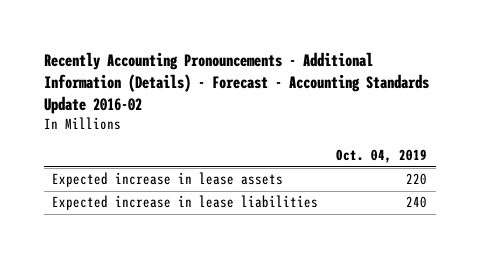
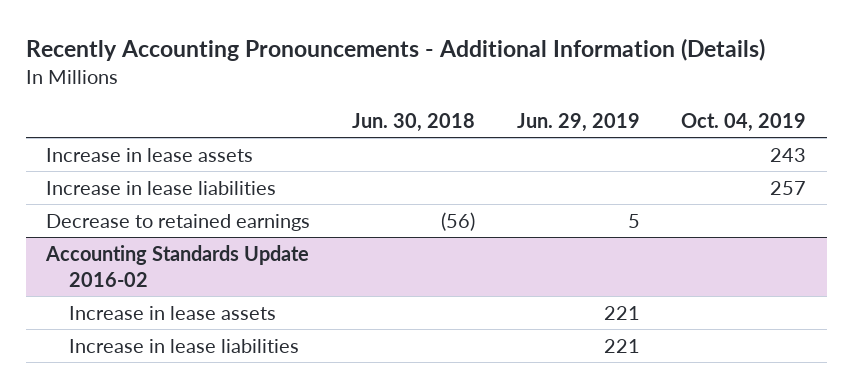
- Recently Accounting Pronouncements - Additional Information (Details) - Forecast - Accounting Standards Update 2016-02
+ Recently Accounting Pronouncements - Additional Information (Details)
- | Oct. 04, 2019
+ | Jun. 30, 2018 | Jun. 29, 2019 | Oct. 04, 2019
- Expected increase in lease assets | 220
- Expected increase in lease liabilities | 240
+ Increase in lease assets | | | 243
+ Increase in lease liabilities | | | 257
+ Decrease to retained earnings | (56) | 5 |
+ Accounting Standards Update 2016-02
+ Increase in lease assets | | 221 |
+ Increase in lease liabilities | | 221 |

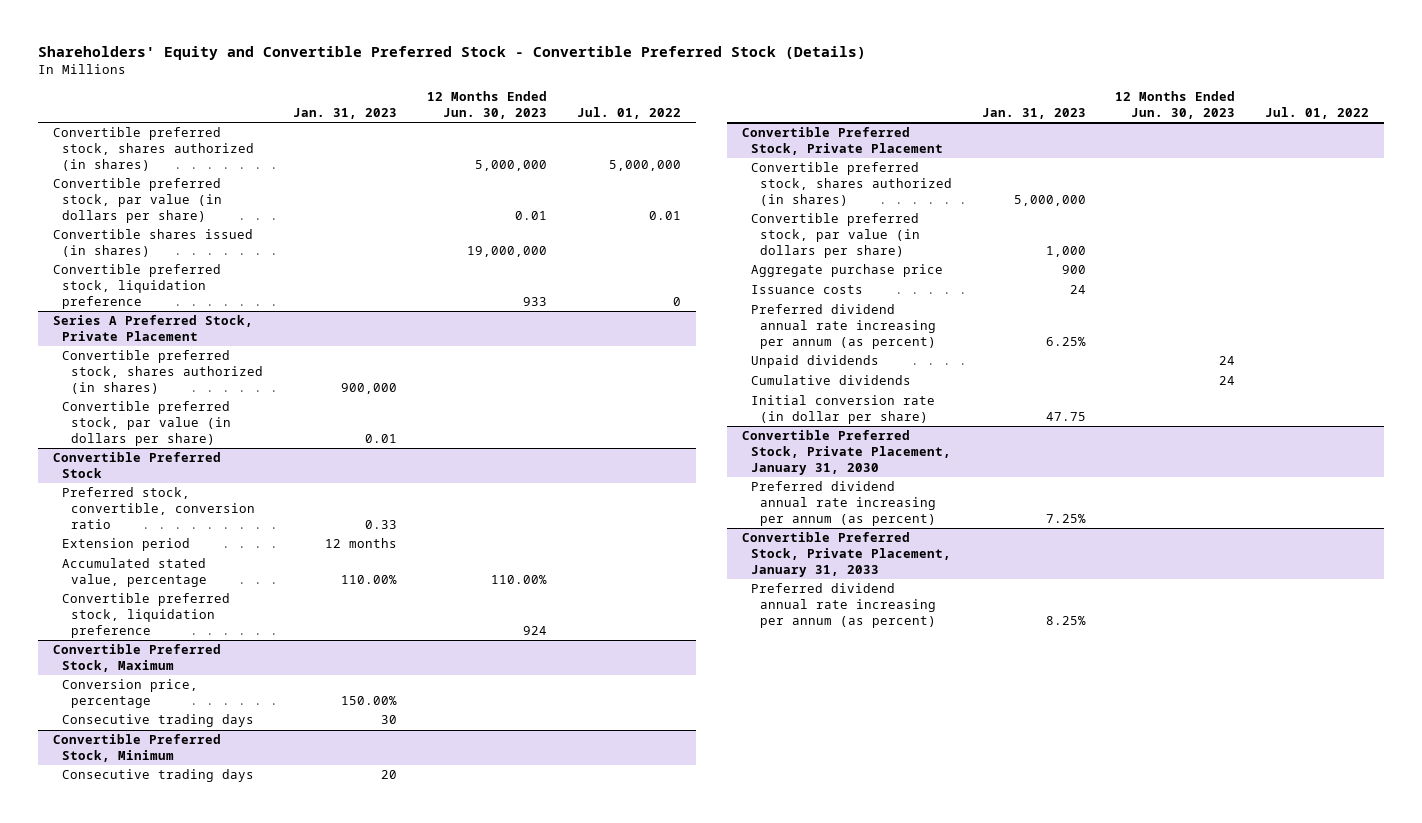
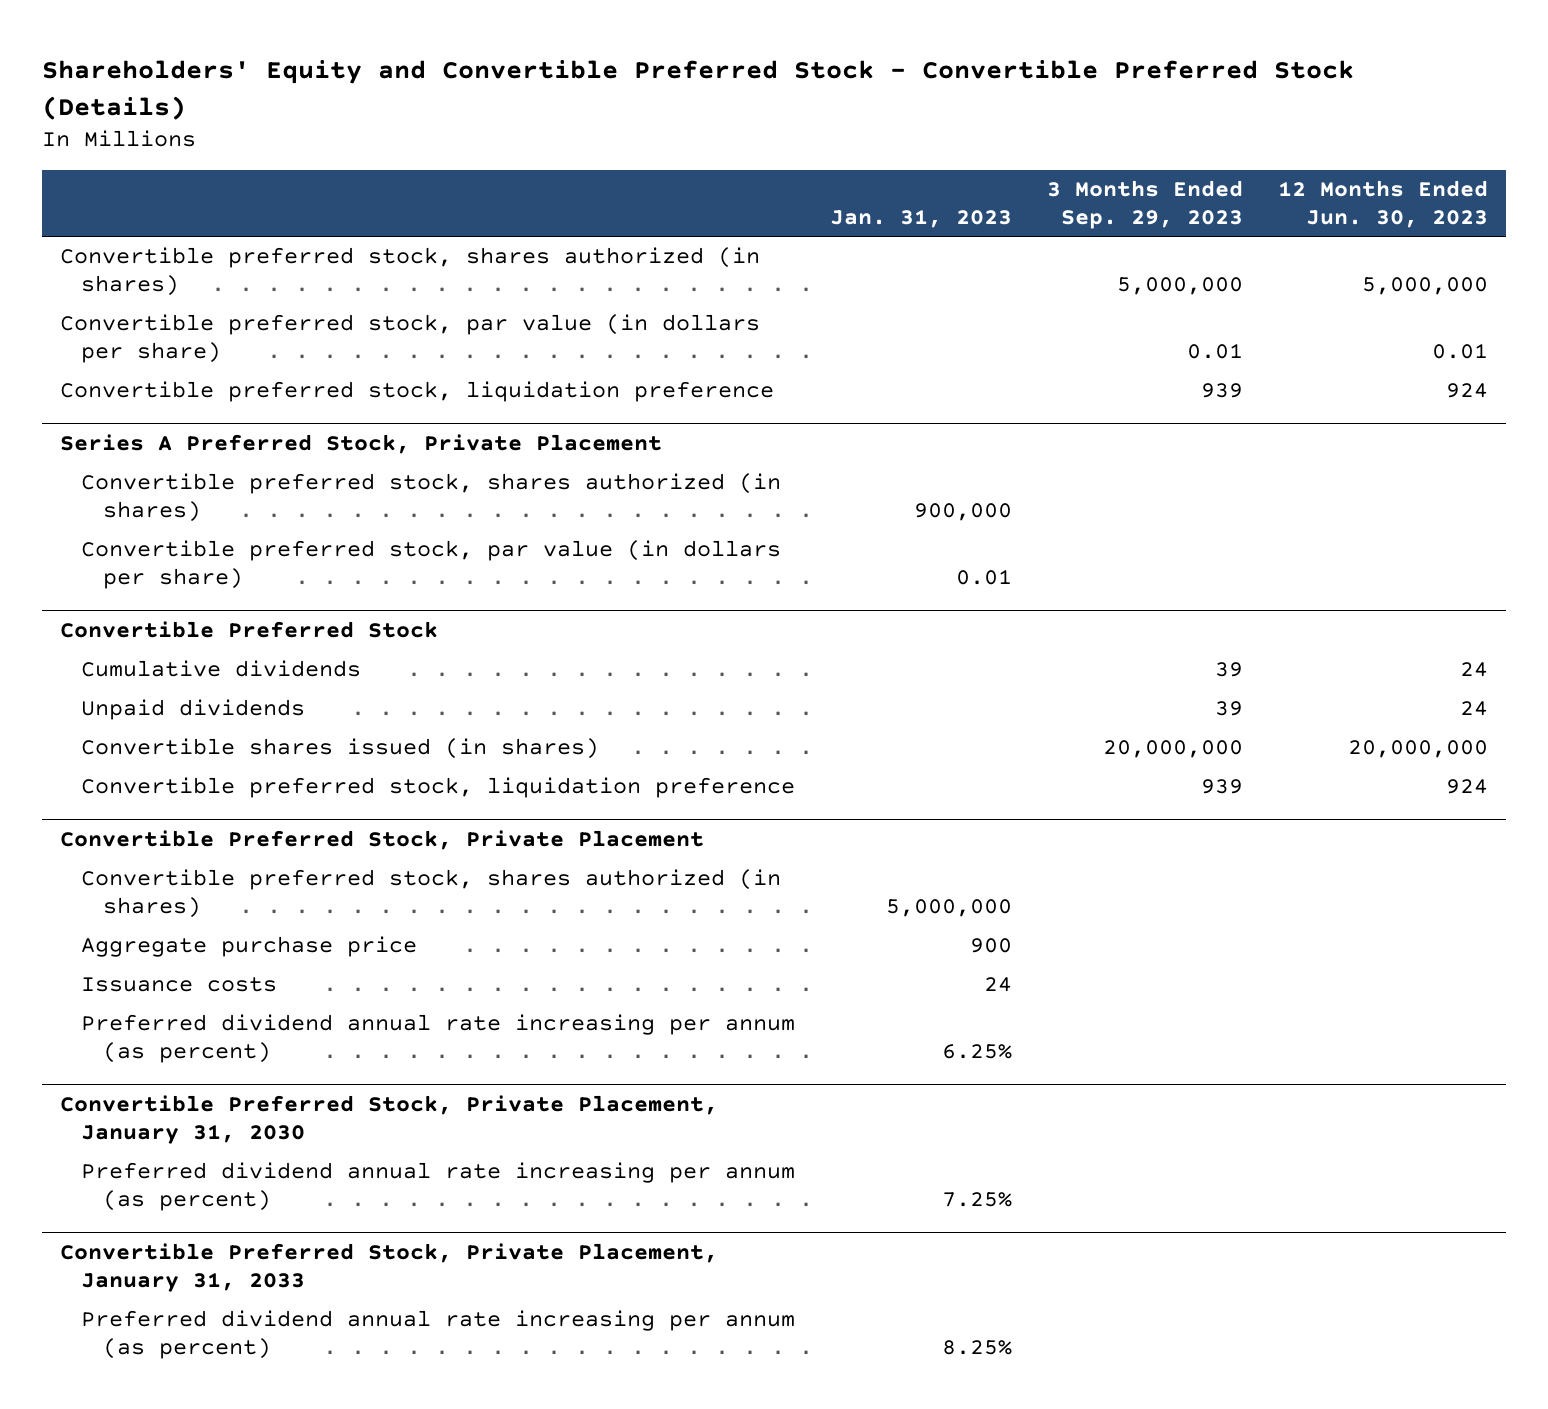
- | Jan. 31, 2023 | 12 Months Ended Jun. 30, 2023 | Jul. 01, 2022
+ | Jan. 31, 2023 | 3 Months Ended Sep. 29, 2023 | 12 Months Ended Jun. 30, 2023
- Convertible shares issued (in shares) | | 19,000,000 |
- Convertible preferred stock, liquidation preference | | 933 | 0
+ Convertible preferred stock, liquidation preference | | 939 | 924
@ Convertible Preferred Stock
- Preferred stock, convertible, conversion ratio | 0.33 | |
- Extension period | 12 months | |
- Accumulated stated value, percentage | 110.00% | 110.00% |
+ Cumulative dividends | | 39 | 24
+ Unpaid dividends | | 39 | 24
+ Convertible shares issued (in shares) | | 20,000,000 | 20,000,000
- Convertible Preferred Stock, Maximum
- Conversion price, percentage | 150.00% | |
- Consecutive trading days | 30 | |
- Convertible Preferred Stock, Minimum
- Consecutive trading days | 20 | |
@ Convertible Preferred Stock, Private Placement
- Convertible preferred stock, par value (in dollars per share) | 1,000 | |
- Unpaid dividends | | 24 |
- Cumulative dividends | | 24 |
- Initial conversion rate (in dollar per share) | 47.75 | |

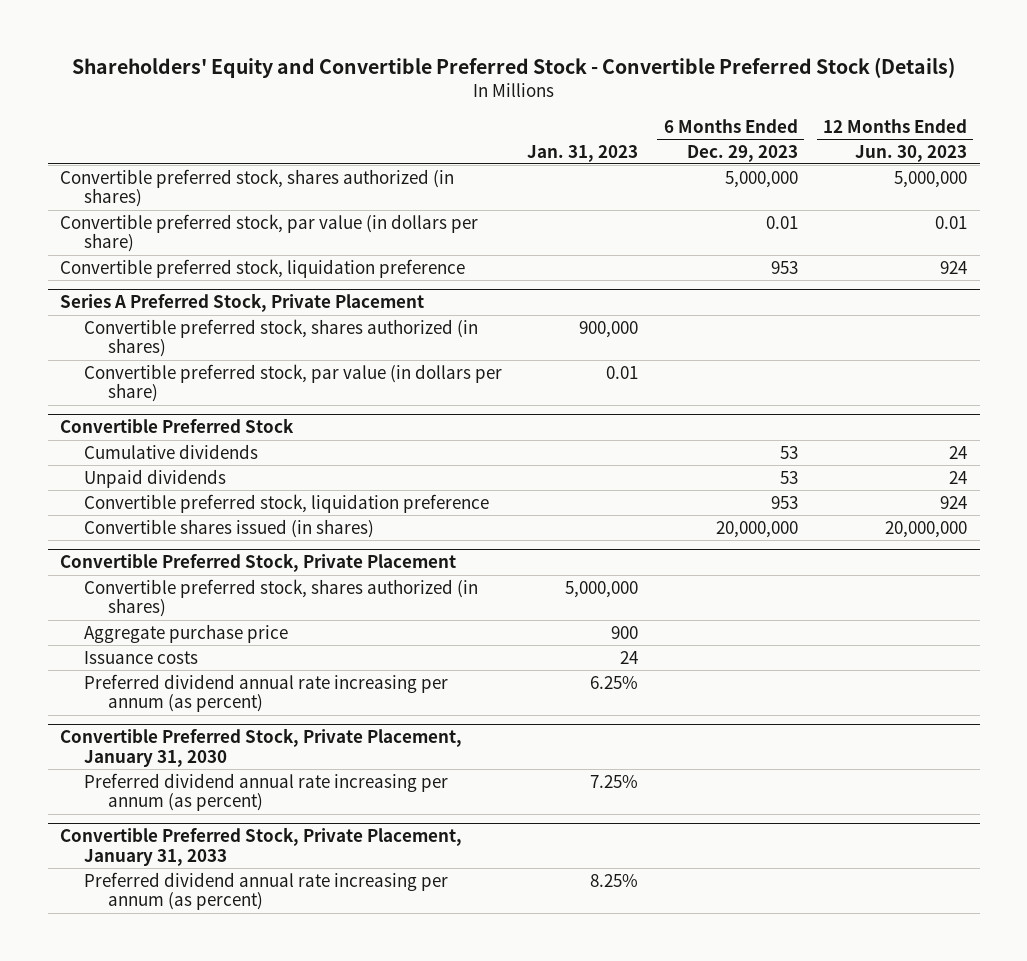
- | Jan. 31, 2023 | 3 Months Ended Sep. 29, 2023 | 12 Months Ended Jun. 30, 2023
+ | Jan. 31, 2023 | 6 Months Ended Dec. 29, 2023 | 12 Months Ended Jun. 30, 2023
@ Convertible Preferred Stock
moved down: Convertible shares issued (in shares) | | 20,000,000 | 20,000,000

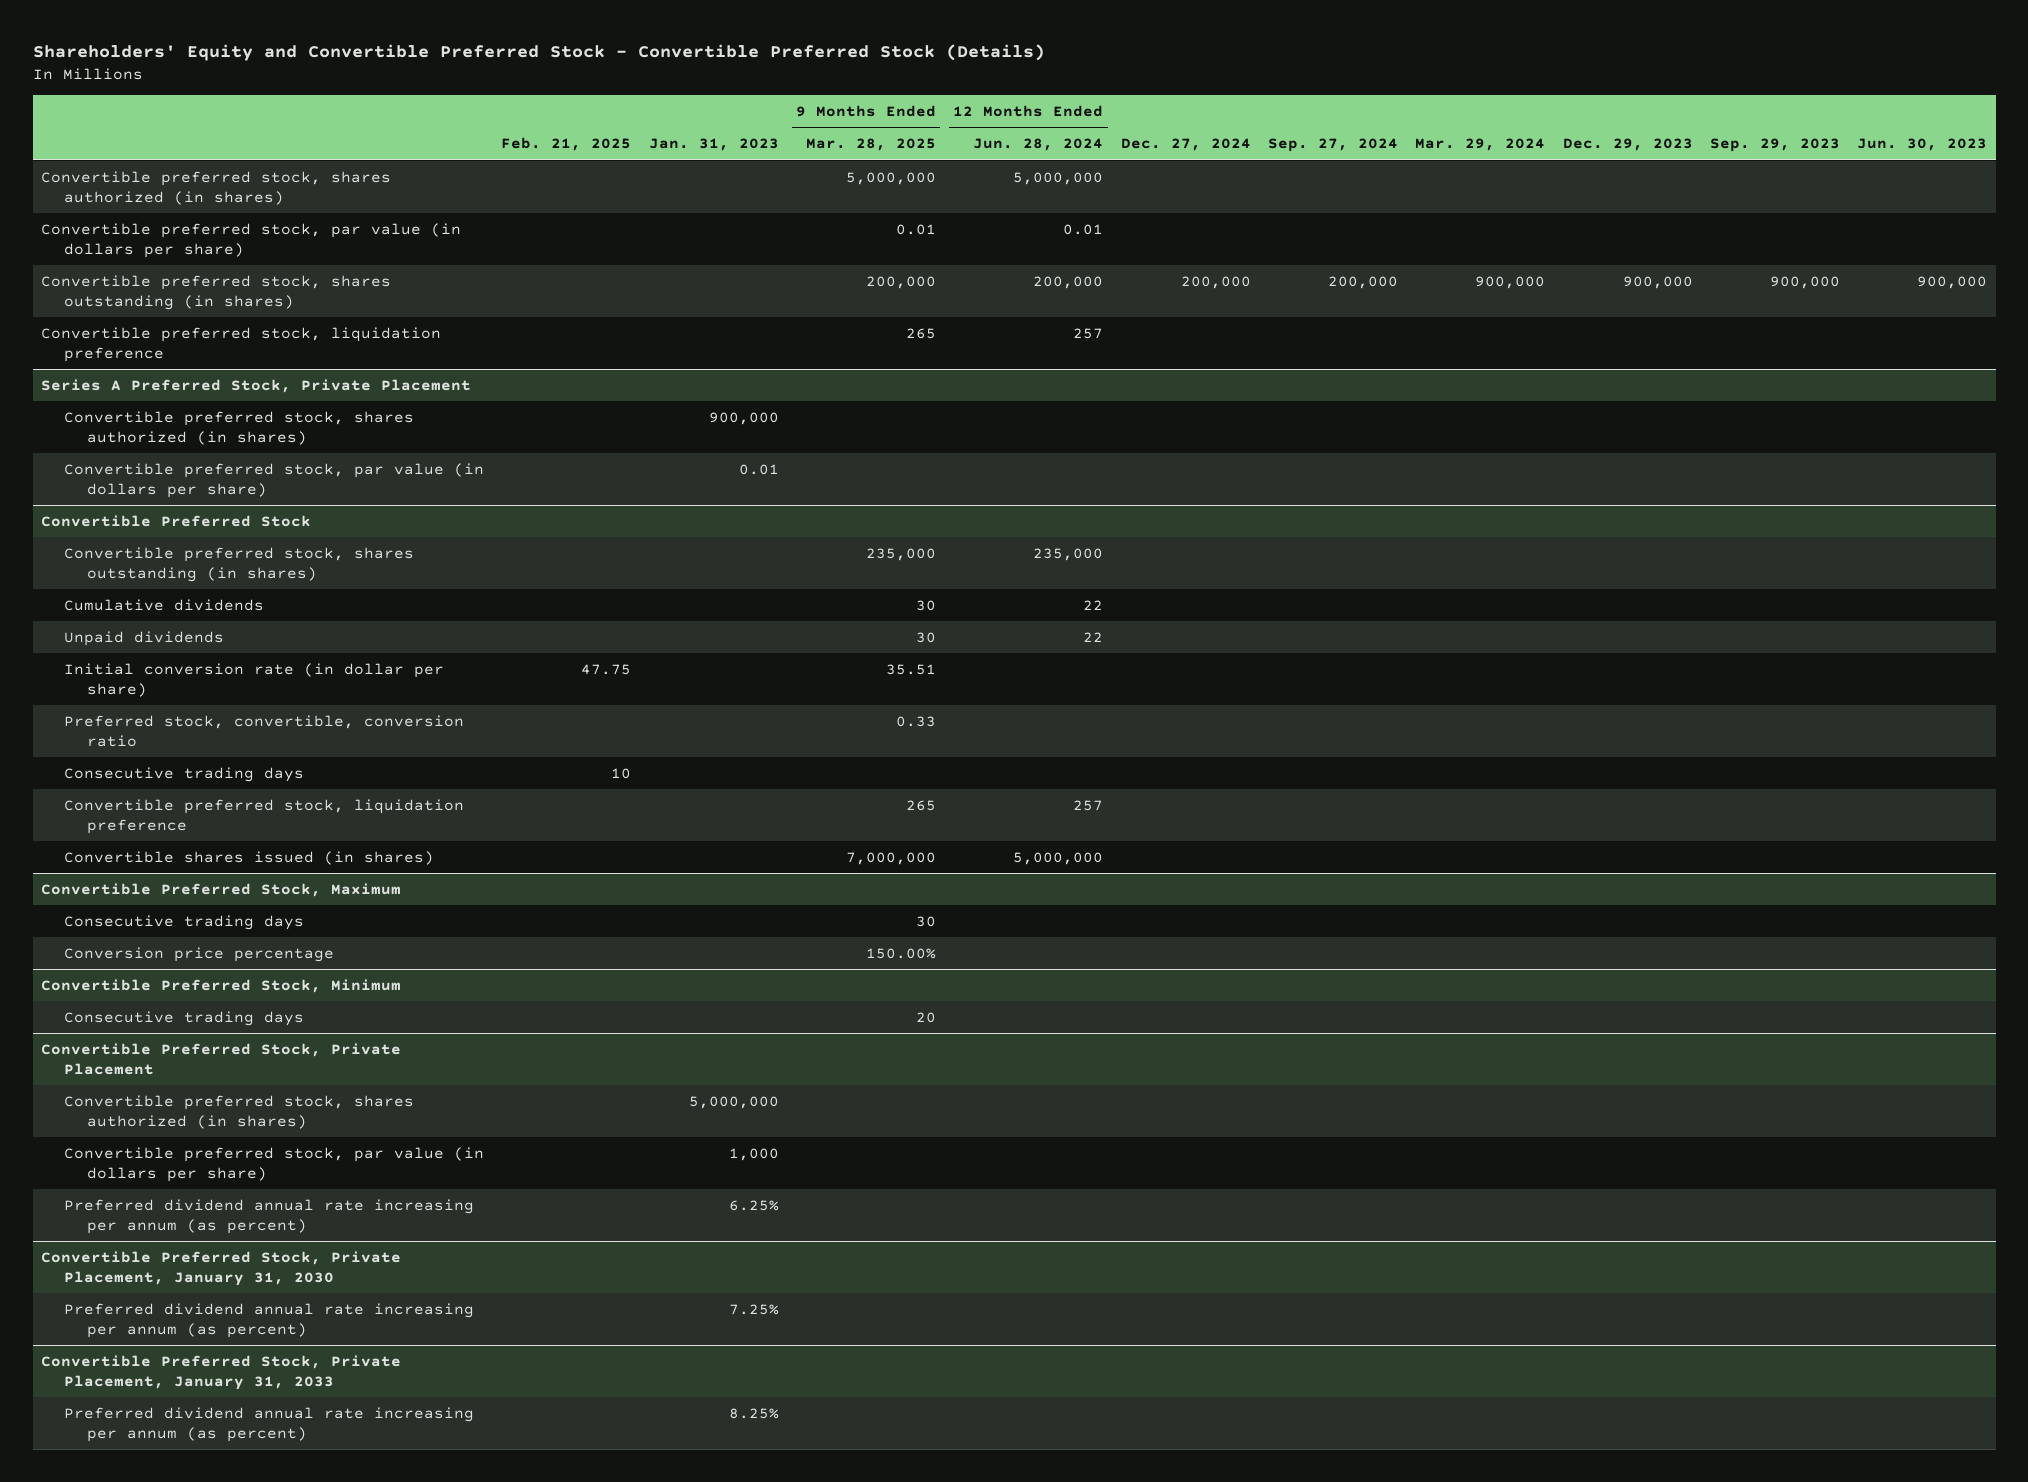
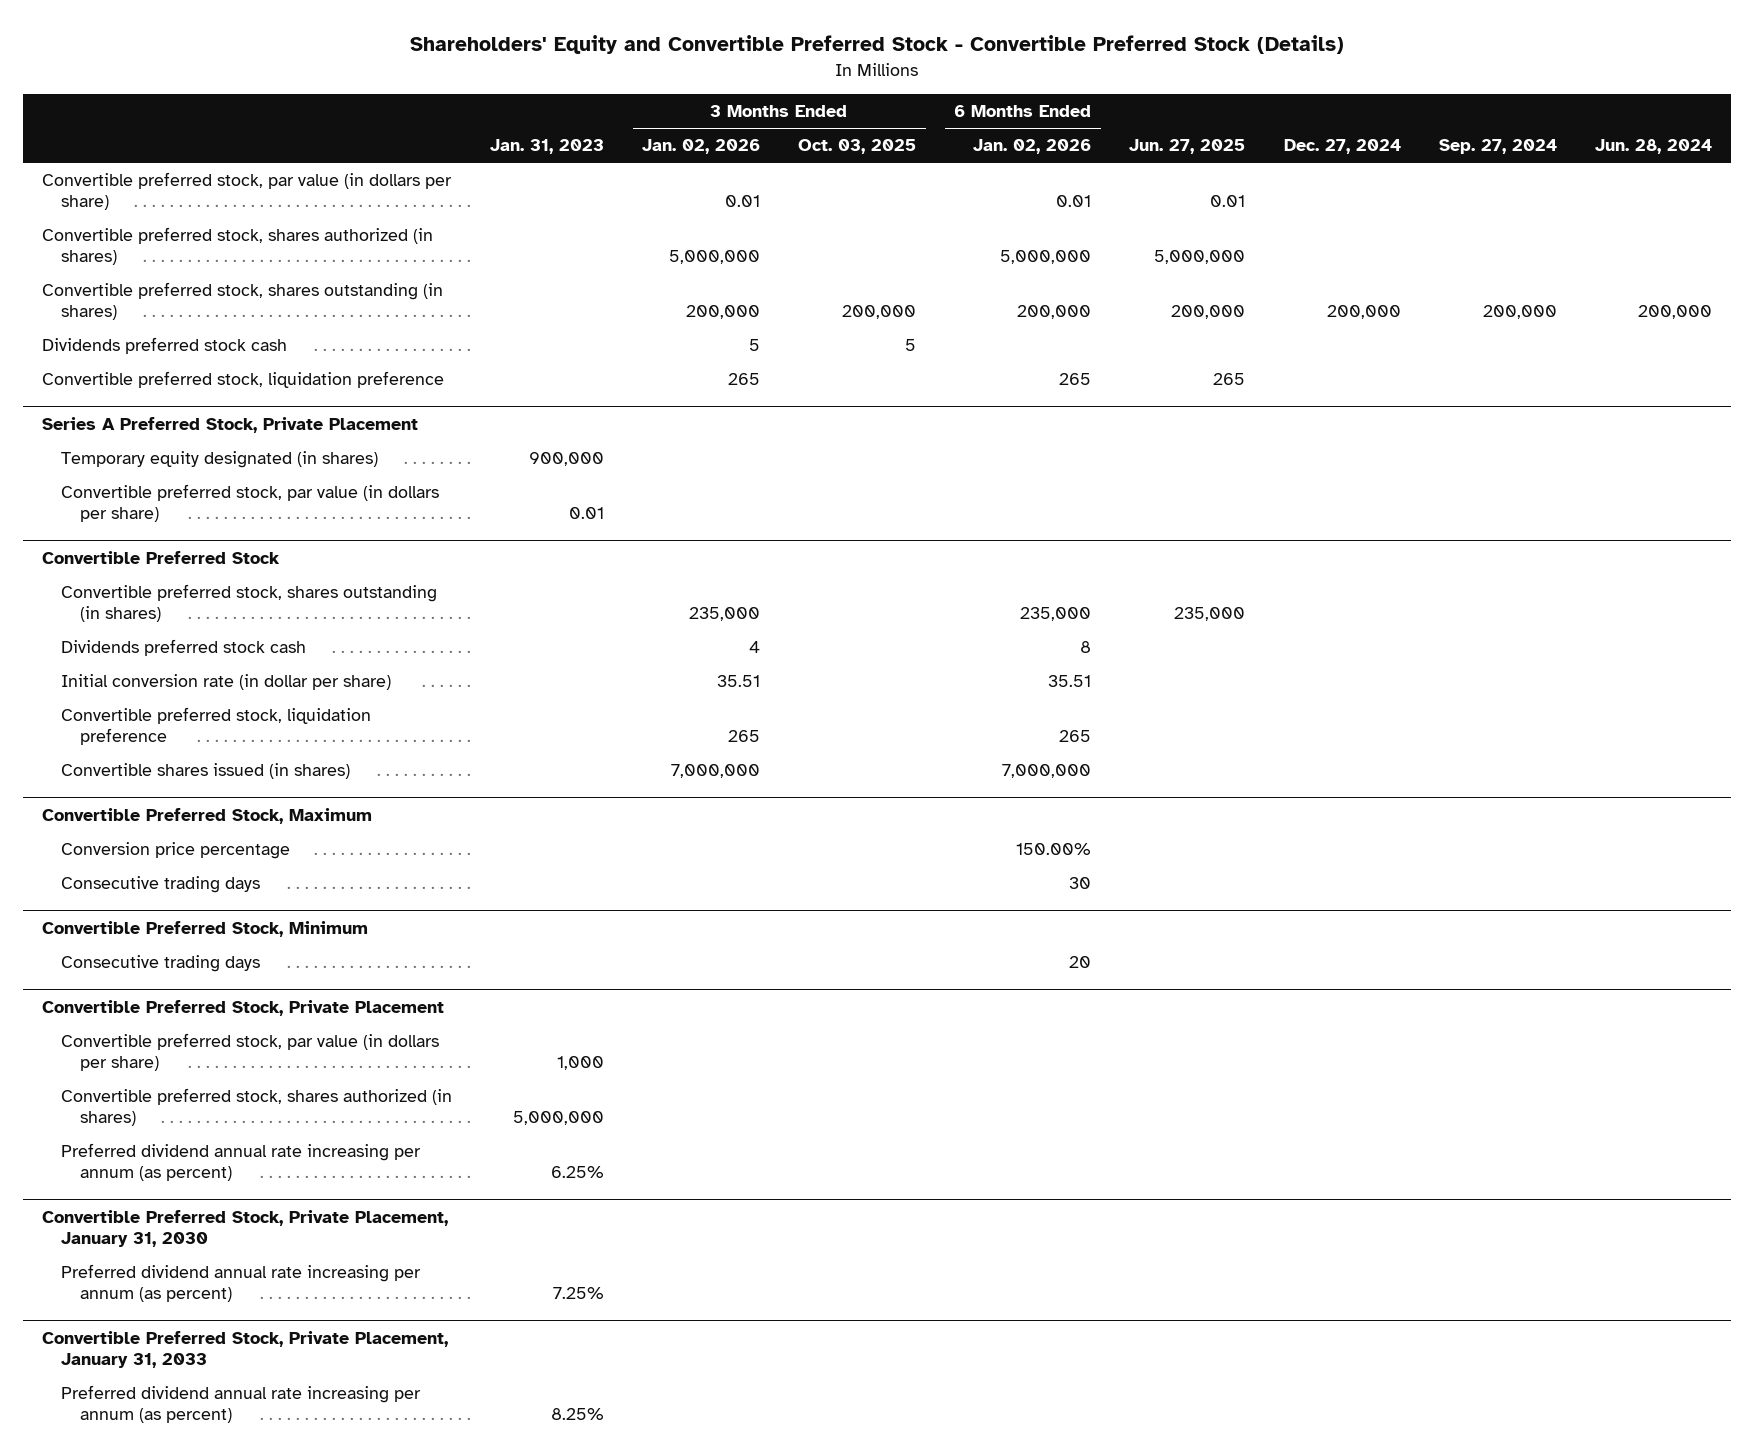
- | Feb. 21, 2025 | Jan. 31, 2023 | 9 Months Ended Mar. 28, 2025 | 12 Months Ended Jun. 28, 2024 | Dec. 27, 2024 | Sep. 27, 2024 | Mar. 29, 2024 | Dec. 29, 2023 | Sep. 29, 2023 | Jun. 30, 2023
+ | Jan. 31, 2023 | 3 Months Ended Jan. 02, 2026 | 3 Months Ended Oct. 03, 2025 | 6 Months Ended Jan. 02, 2026 | Jun. 27, 2025 | Dec. 27, 2024 | Sep. 27, 2024 | Jun. 28, 2024
moved down: Convertible preferred stock, shares authorized (in shares) | | 5,000,000 | | 5,000,000 | 5,000,000 | | |
+ Dividends preferred stock cash | | 5 | 5 | | | | |
@ Series A Preferred Stock, Private Placement
- Convertible preferred stock, shares authorized (in shares) | | 900,000 | | | | | | | |
+ Temporary equity designated (in shares) | 900,000 | | | | | | |
@ Convertible Preferred Stock
- Cumulative dividends | | | 30 | 22 | | | | | |
- Unpaid dividends | | | 30 | 22 | | | | | |
+ Dividends preferred stock cash | | 4 | | 8 | | | |
- Preferred stock, convertible, conversion ratio | | | 0.33 | | | | | | |
- Consecutive trading days | 10 | | | | | | | | |
@ Convertible Preferred Stock, Maximum
moved down: Consecutive trading days | | | | 30 | | | |
@ Convertible Preferred Stock, Private Placement
moved down: Convertible preferred stock, shares authorized (in shares) | 5,000,000 | | | | | | |

